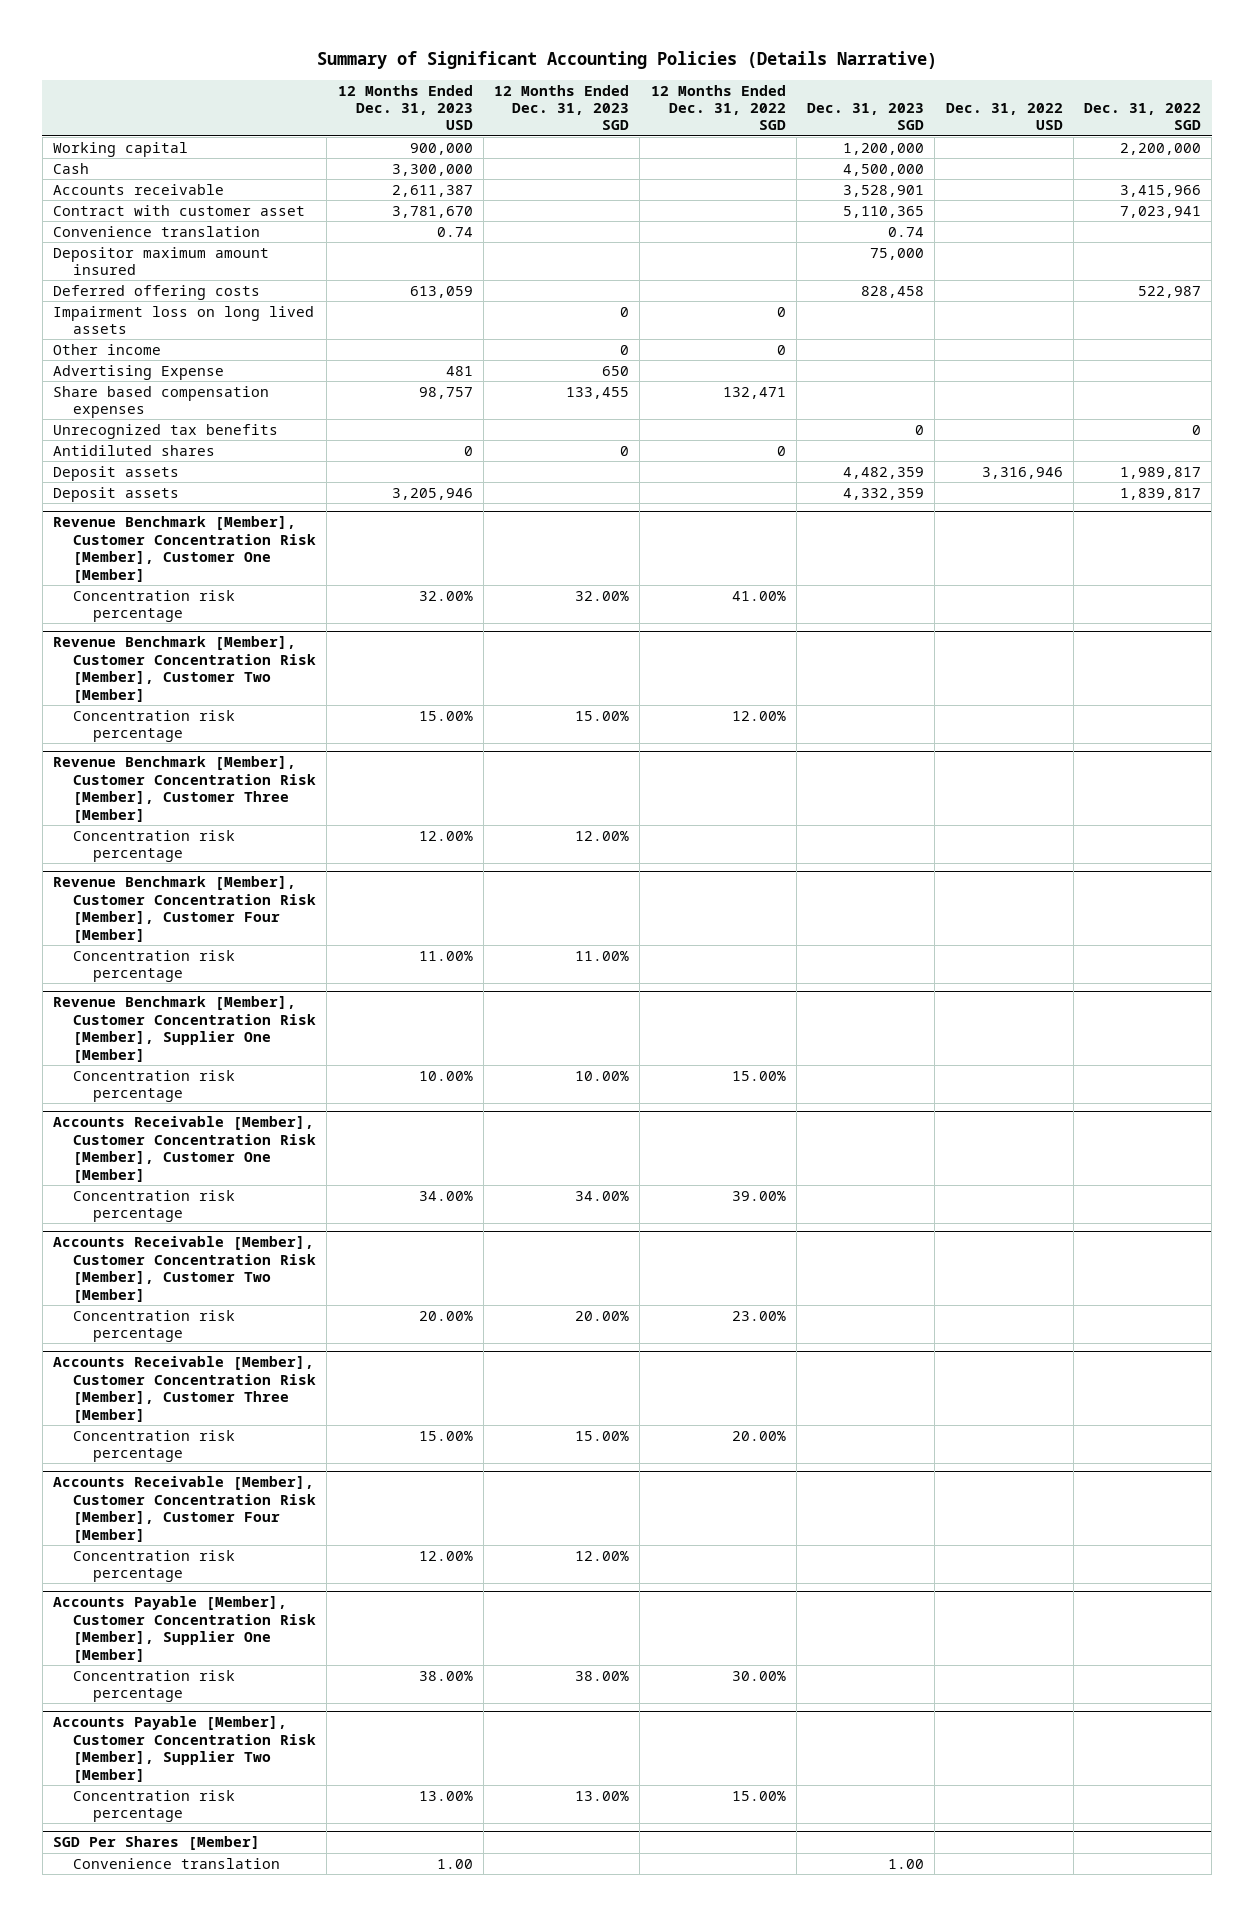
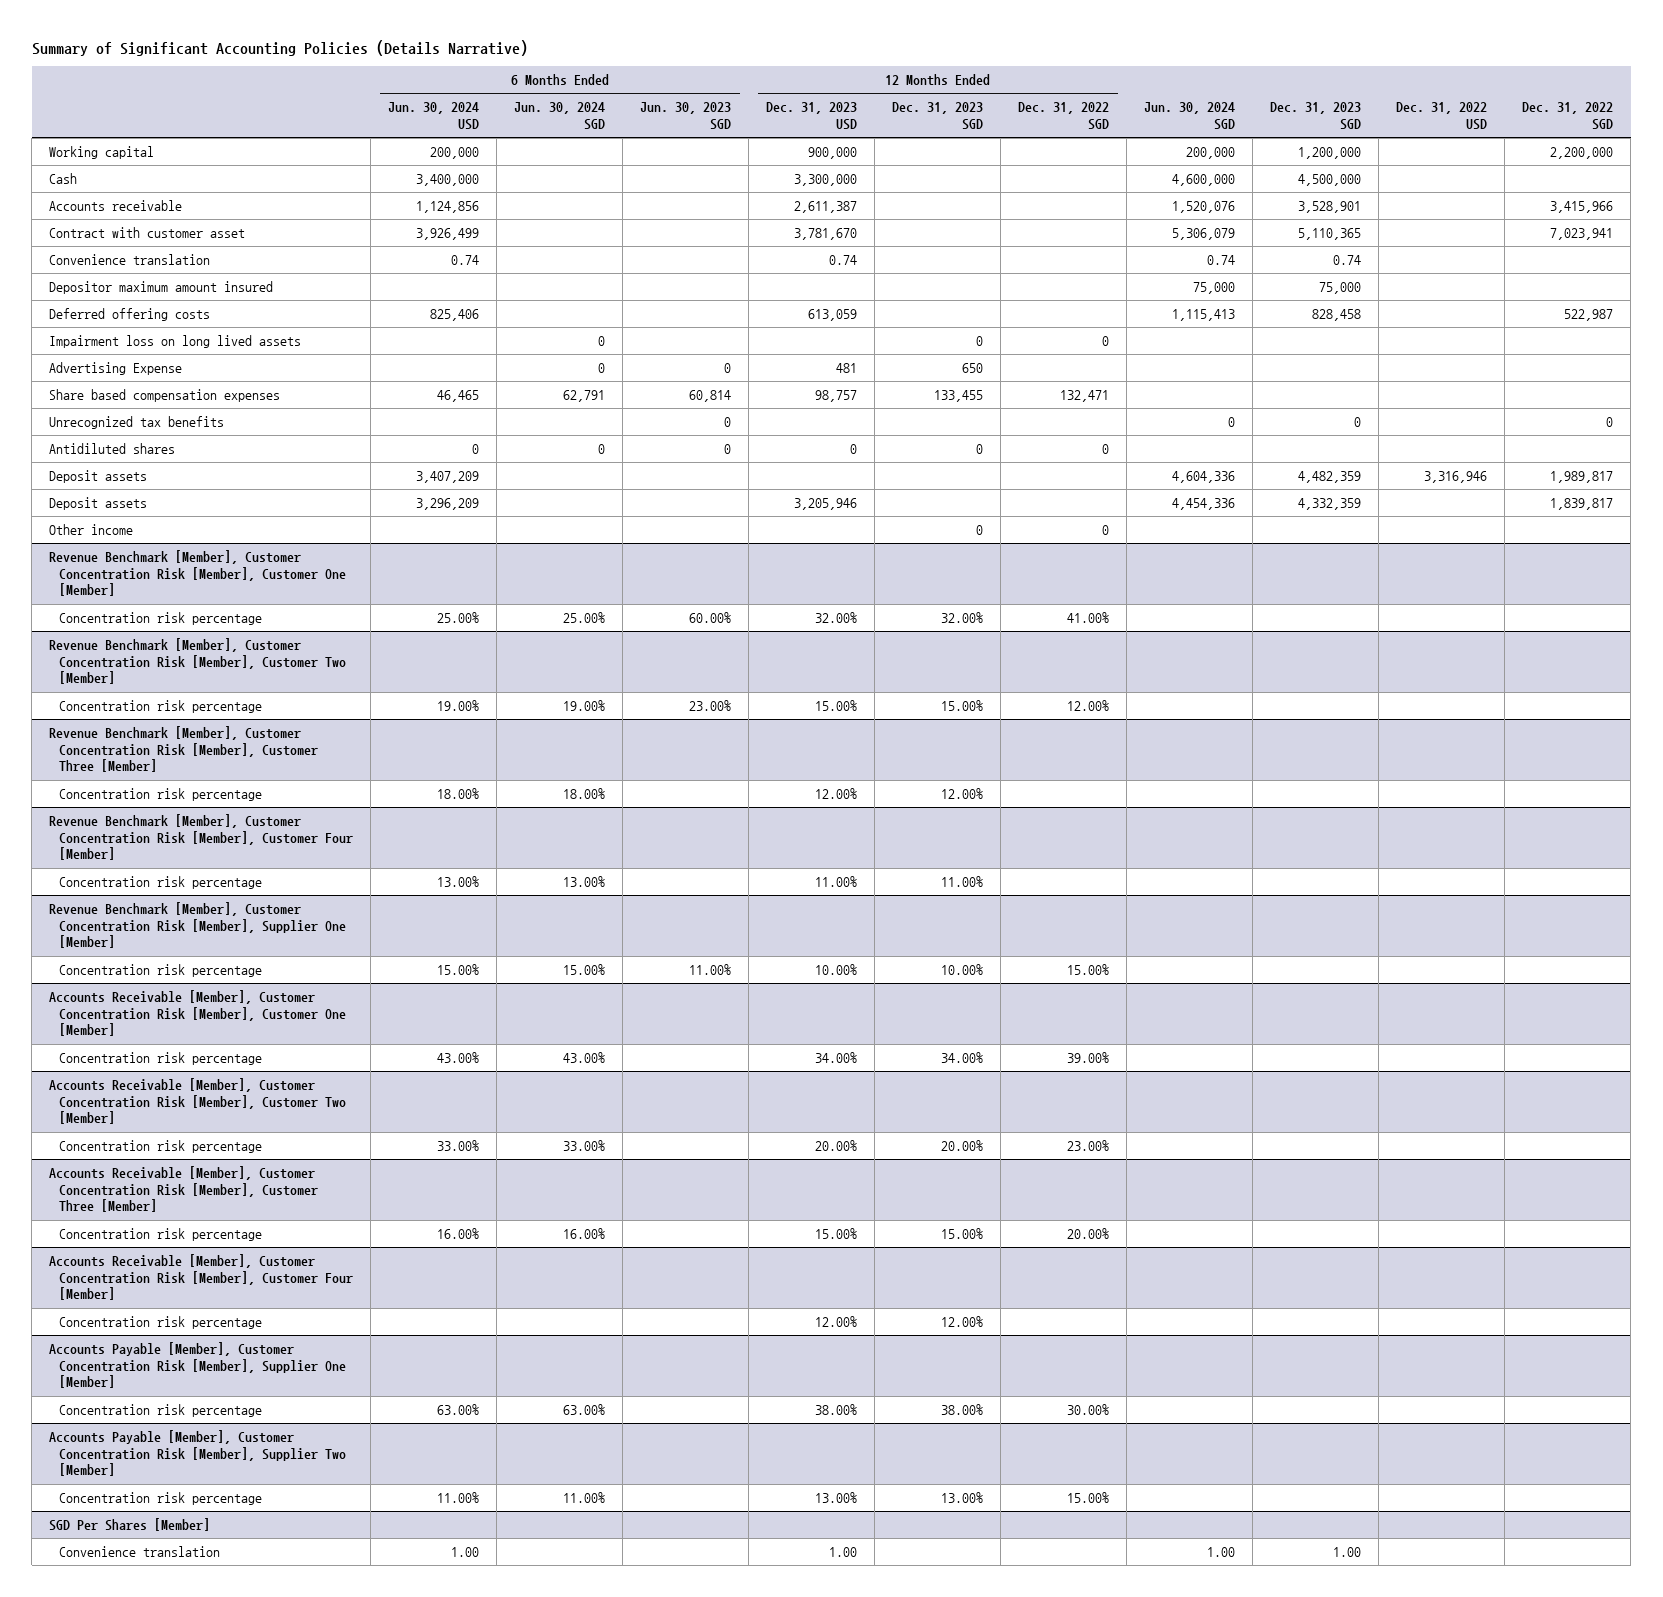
- | 12 Months Ended Dec. 31, 2023 USD | 12 Months Ended Dec. 31, 2023 SGD | 12 Months Ended Dec. 31, 2022 SGD | Dec. 31, 2023 SGD | Dec. 31, 2022 USD | Dec. 31, 2022 SGD
+ | 6 Months Ended Jun. 30, 2024 USD | 6 Months Ended Jun. 30, 2024 SGD | 6 Months Ended Jun. 30, 2023 SGD | 12 Months Ended Dec. 31, 2023 USD | 12 Months Ended Dec. 31, 2023 SGD | 12 Months Ended Dec. 31, 2022 SGD | Jun. 30, 2024 SGD | Dec. 31, 2023 SGD | Dec. 31, 2022 USD | Dec. 31, 2022 SGD
moved down: Other income | | | | | 0 | 0 | | | |

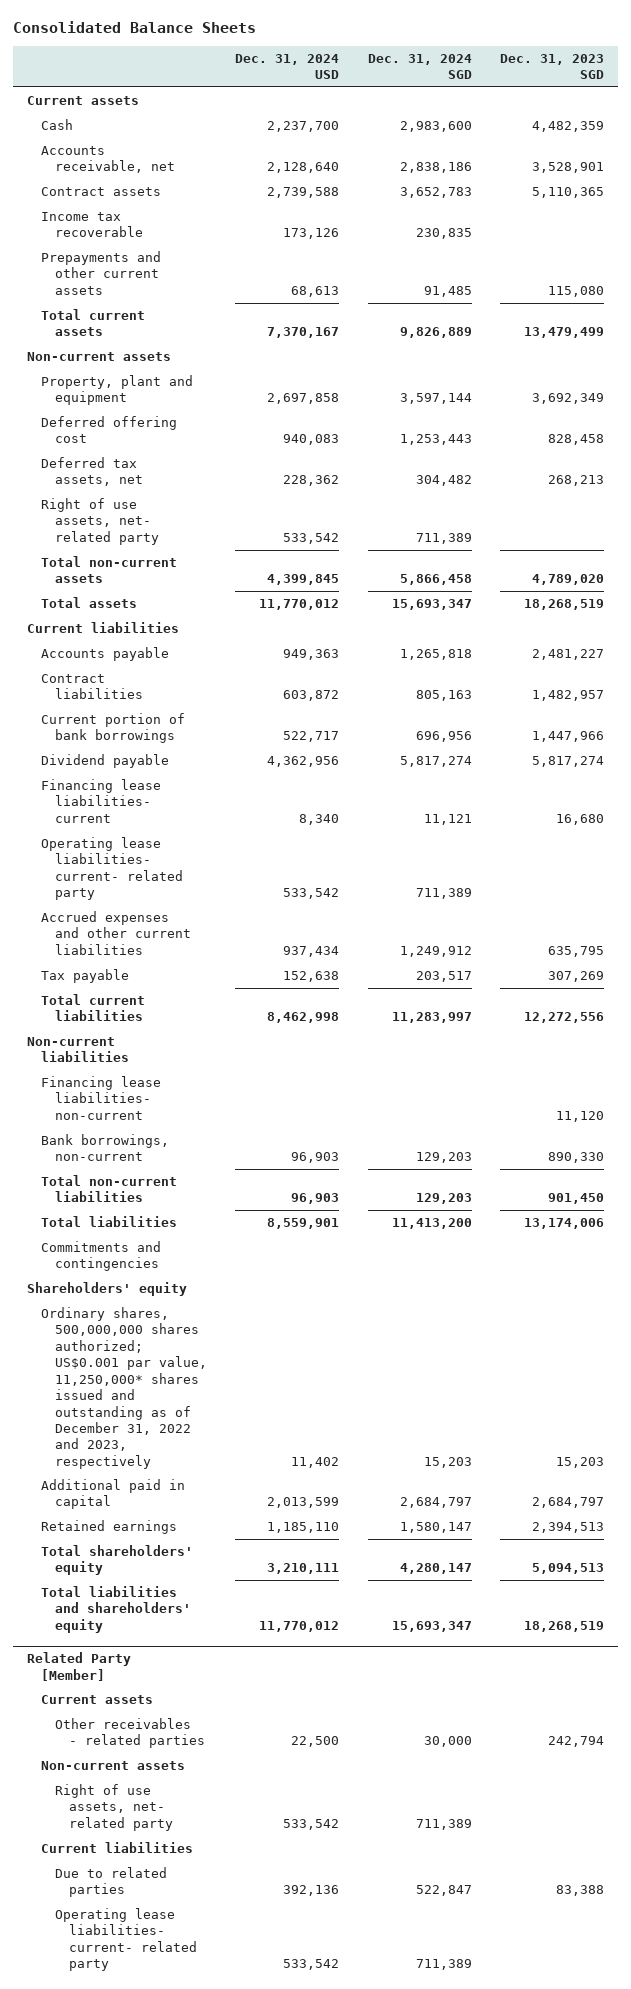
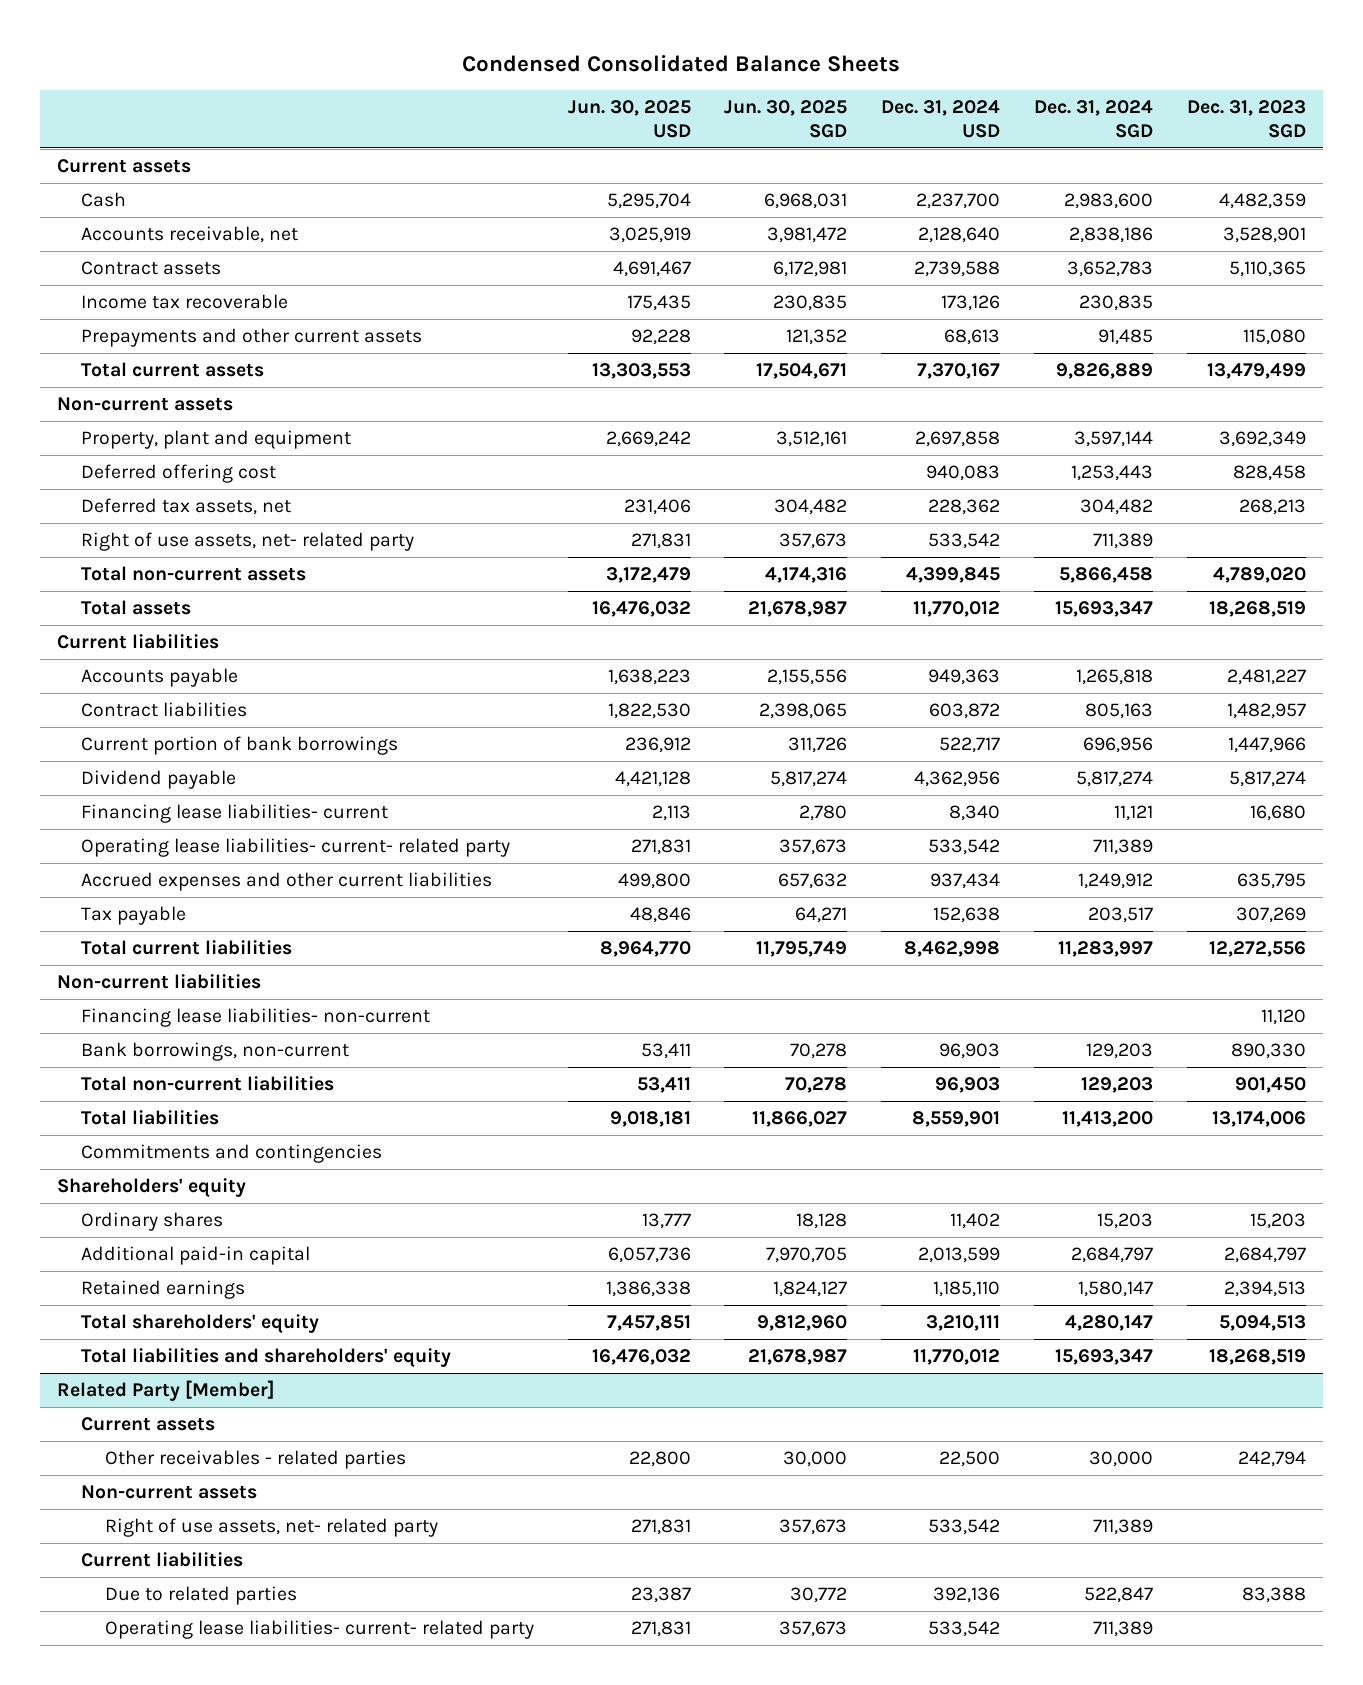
- Consolidated Balance Sheets
+ Condensed Consolidated Balance Sheets
- | Dec. 31, 2024 USD | Dec. 31, 2024 SGD | Dec. 31, 2023 SGD
+ | Jun. 30, 2025 USD | Jun. 30, 2025 SGD | Dec. 31, 2024 USD | Dec. 31, 2024 SGD | Dec. 31, 2023 SGD
- Ordinary shares, 500,000,000 shares authorized; US$0.001 par value, 11,250,000* shares issued and outstanding as of December 31, 2022 and 2023, respectively | 11,402 | 15,203 | 15,203
- Additional paid in capital | 2,013,599 | 2,684,797 | 2,684,797
+ Ordinary shares | 13,777 | 18,128 | 11,402 | 15,203 | 15,203
+ Additional paid-in capital | 6,057,736 | 7,970,705 | 2,013,599 | 2,684,797 | 2,684,797

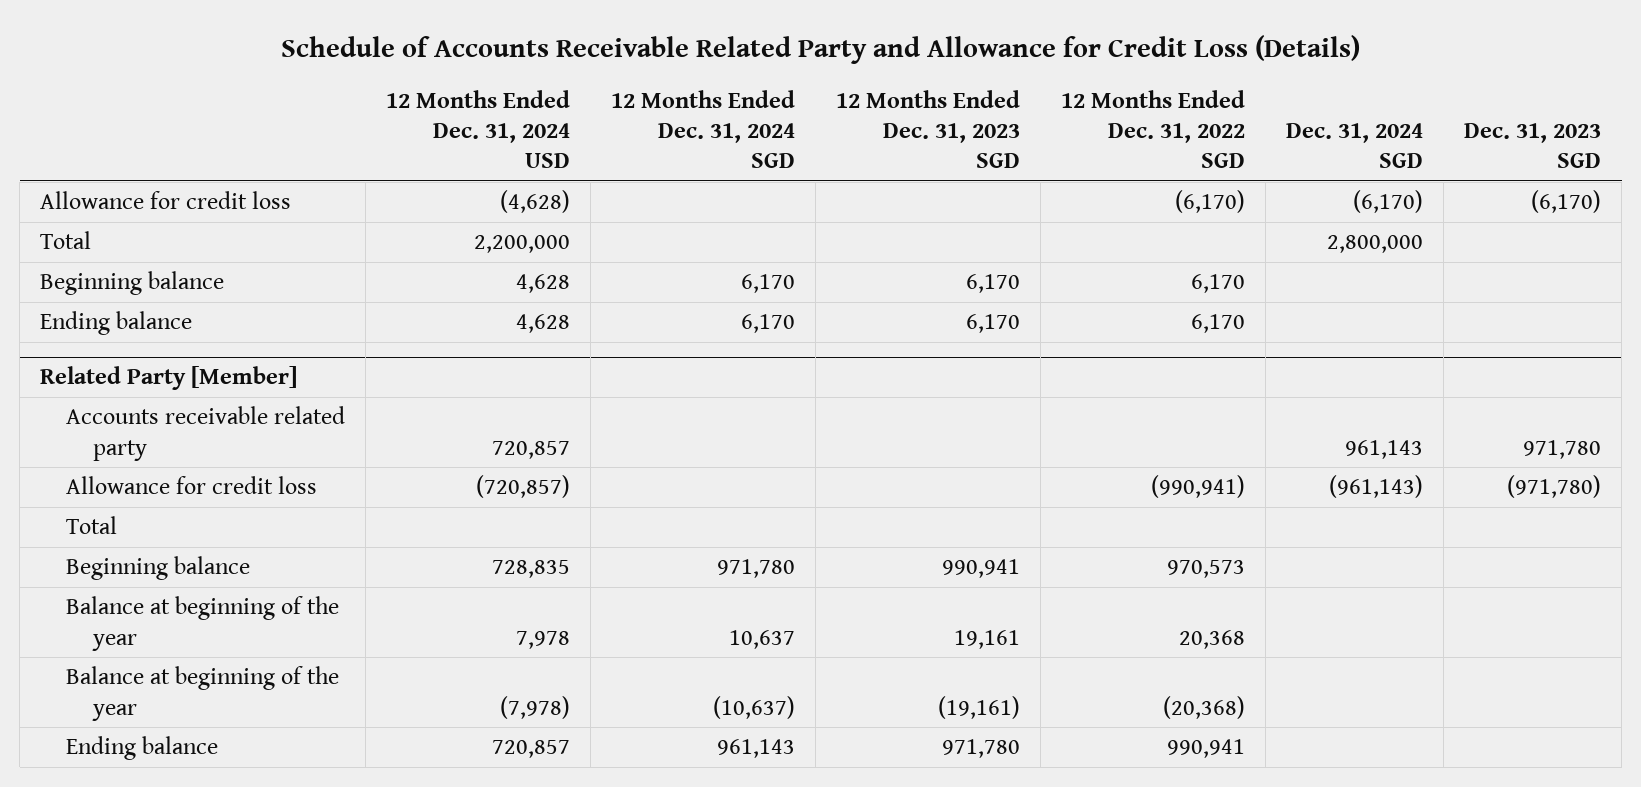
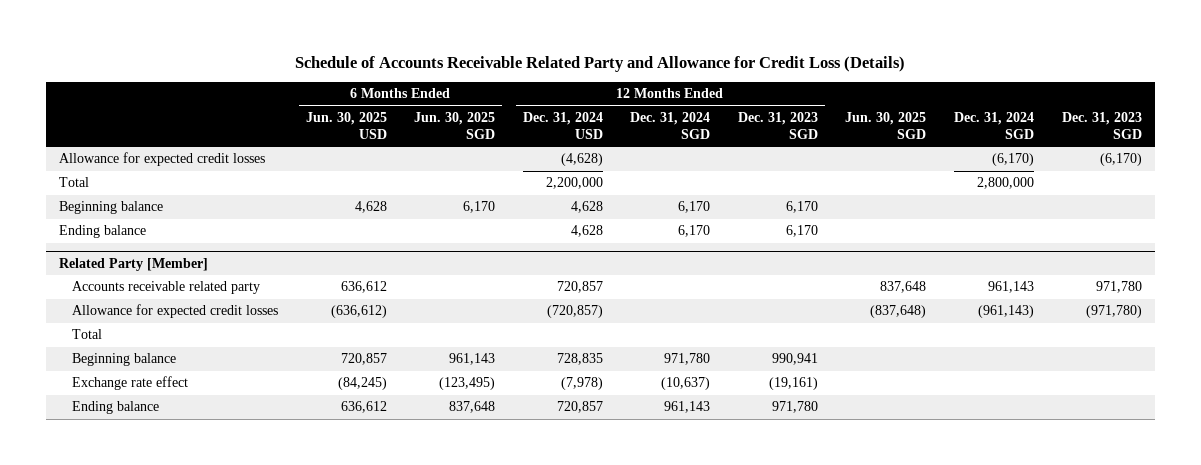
- | 12 Months Ended Dec. 31, 2024 USD | 12 Months Ended Dec. 31, 2024 SGD | 12 Months Ended Dec. 31, 2023 SGD | 12 Months Ended Dec. 31, 2022 SGD | Dec. 31, 2024 SGD | Dec. 31, 2023 SGD
+ | 6 Months Ended Jun. 30, 2025 USD | 6 Months Ended Jun. 30, 2025 SGD | 12 Months Ended Dec. 31, 2024 USD | 12 Months Ended Dec. 31, 2024 SGD | 12 Months Ended Dec. 31, 2023 SGD | Jun. 30, 2025 SGD | Dec. 31, 2024 SGD | Dec. 31, 2023 SGD
- Allowance for credit loss | (4,628) | | | (6,170) | (6,170) | (6,170)
+ Allowance for expected credit losses | | | (4,628) | | | | (6,170) | (6,170)
@ Related Party [Member]
- Allowance for credit loss | (720,857) | | | (990,941) | (961,143) | (971,780)
+ Allowance for expected credit losses | (636,612) | | (720,857) | | | (837,648) | (961,143) | (971,780)
- Balance at beginning of the year | 7,978 | 10,637 | 19,161 | 20,368 | |
- Balance at beginning of the year | (7,978) | (10,637) | (19,161) | (20,368) | |
+ Exchange rate effect | (84,245) | (123,495) | (7,978) | (10,637) | (19,161) | | |

